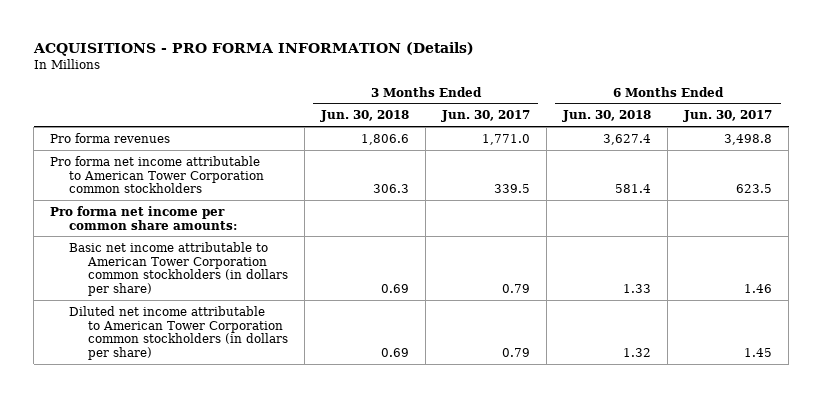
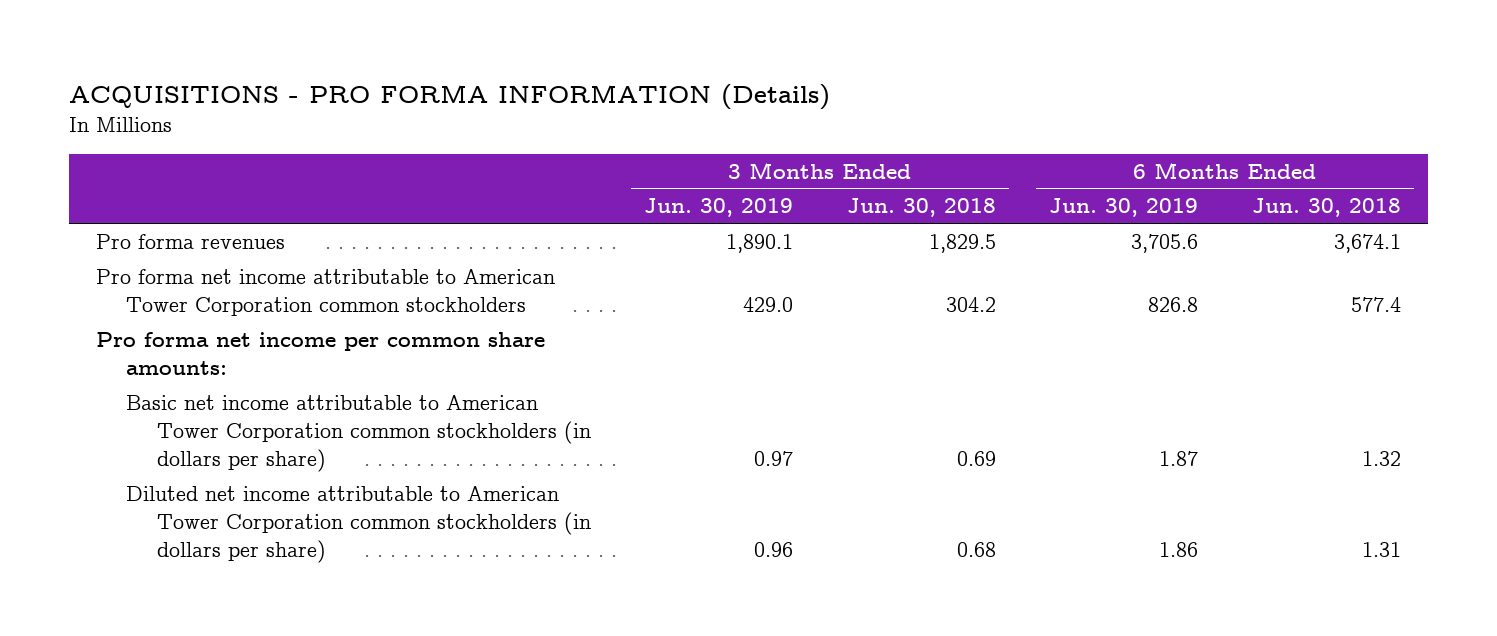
- | 3 Months Ended Jun. 30, 2018 | 3 Months Ended Jun. 30, 2017 | 6 Months Ended Jun. 30, 2018 | 6 Months Ended Jun. 30, 2017
+ | 3 Months Ended Jun. 30, 2019 | 3 Months Ended Jun. 30, 2018 | 6 Months Ended Jun. 30, 2019 | 6 Months Ended Jun. 30, 2018
- Pro forma revenues | 1,806.6 | 1,771.0 | 3,627.4 | 3,498.8
- Pro forma net income attributable to American Tower Corporation common stockholders | 306.3 | 339.5 | 581.4 | 623.5
+ Pro forma revenues | 1,890.1 | 1,829.5 | 3,705.6 | 3,674.1
+ Pro forma net income attributable to American Tower Corporation common stockholders | 429.0 | 304.2 | 826.8 | 577.4
- Basic net income attributable to American Tower Corporation common stockholders (in dollars per share) | 0.69 | 0.79 | 1.33 | 1.46
- Diluted net income attributable to American Tower Corporation common stockholders (in dollars per share) | 0.69 | 0.79 | 1.32 | 1.45
+ Basic net income attributable to American Tower Corporation common stockholders (in dollars per share) | 0.97 | 0.69 | 1.87 | 1.32
+ Diluted net income attributable to American Tower Corporation common stockholders (in dollars per share) | 0.96 | 0.68 | 1.86 | 1.31

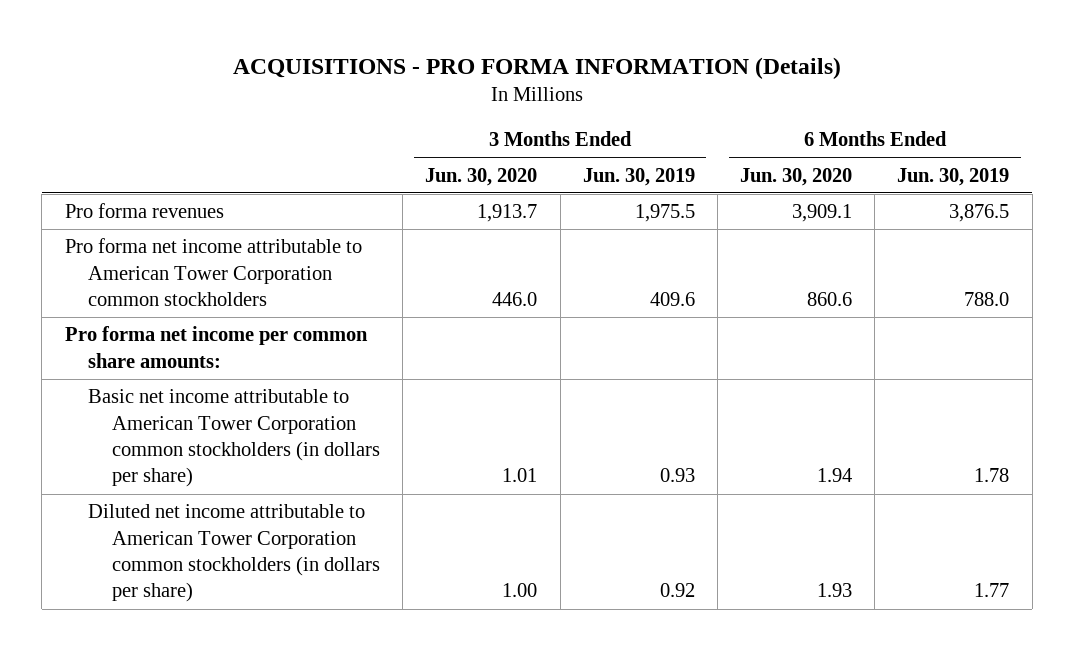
- | 3 Months Ended Jun. 30, 2019 | 3 Months Ended Jun. 30, 2018 | 6 Months Ended Jun. 30, 2019 | 6 Months Ended Jun. 30, 2018
+ | 3 Months Ended Jun. 30, 2020 | 3 Months Ended Jun. 30, 2019 | 6 Months Ended Jun. 30, 2020 | 6 Months Ended Jun. 30, 2019
- Pro forma revenues | 1,890.1 | 1,829.5 | 3,705.6 | 3,674.1
- Pro forma net income attributable to American Tower Corporation common stockholders | 429.0 | 304.2 | 826.8 | 577.4
+ Pro forma revenues | 1,913.7 | 1,975.5 | 3,909.1 | 3,876.5
+ Pro forma net income attributable to American Tower Corporation common stockholders | 446.0 | 409.6 | 860.6 | 788.0
- Basic net income attributable to American Tower Corporation common stockholders (in dollars per share) | 0.97 | 0.69 | 1.87 | 1.32
- Diluted net income attributable to American Tower Corporation common stockholders (in dollars per share) | 0.96 | 0.68 | 1.86 | 1.31
+ Basic net income attributable to American Tower Corporation common stockholders (in dollars per share) | 1.01 | 0.93 | 1.94 | 1.78
+ Diluted net income attributable to American Tower Corporation common stockholders (in dollars per share) | 1.00 | 0.92 | 1.93 | 1.77

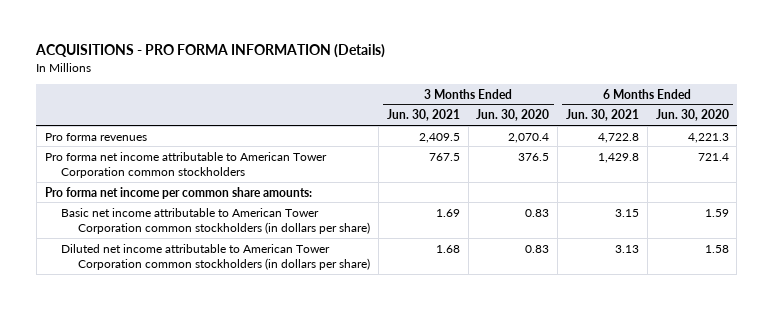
- | 3 Months Ended Jun. 30, 2020 | 3 Months Ended Jun. 30, 2019 | 6 Months Ended Jun. 30, 2020 | 6 Months Ended Jun. 30, 2019
+ | 3 Months Ended Jun. 30, 2021 | 3 Months Ended Jun. 30, 2020 | 6 Months Ended Jun. 30, 2021 | 6 Months Ended Jun. 30, 2020
- Pro forma revenues | 1,913.7 | 1,975.5 | 3,909.1 | 3,876.5
- Pro forma net income attributable to American Tower Corporation common stockholders | 446.0 | 409.6 | 860.6 | 788.0
+ Pro forma revenues | 2,409.5 | 2,070.4 | 4,722.8 | 4,221.3
+ Pro forma net income attributable to American Tower Corporation common stockholders | 767.5 | 376.5 | 1,429.8 | 721.4
- Basic net income attributable to American Tower Corporation common stockholders (in dollars per share) | 1.01 | 0.93 | 1.94 | 1.78
- Diluted net income attributable to American Tower Corporation common stockholders (in dollars per share) | 1.00 | 0.92 | 1.93 | 1.77
+ Basic net income attributable to American Tower Corporation common stockholders (in dollars per share) | 1.69 | 0.83 | 3.15 | 1.59
+ Diluted net income attributable to American Tower Corporation common stockholders (in dollars per share) | 1.68 | 0.83 | 3.13 | 1.58

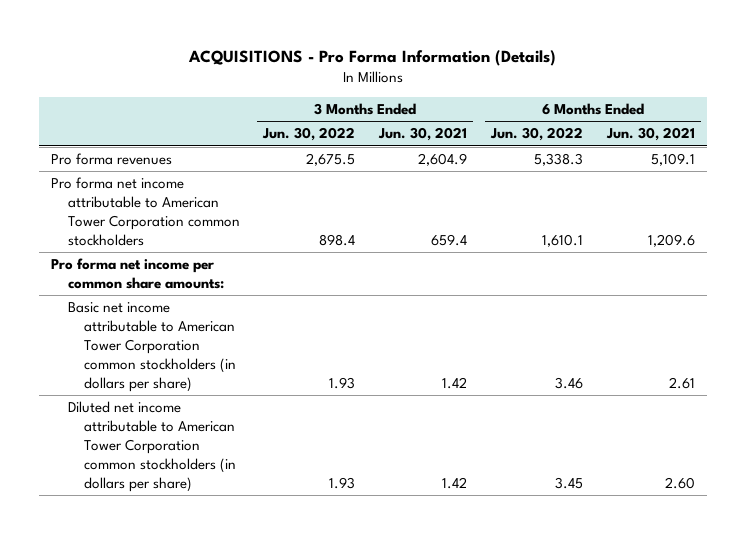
- ACQUISITIONS - PRO FORMA INFORMATION (Details)
+ ACQUISITIONS - Pro Forma Information (Details)
- | 3 Months Ended Jun. 30, 2021 | 3 Months Ended Jun. 30, 2020 | 6 Months Ended Jun. 30, 2021 | 6 Months Ended Jun. 30, 2020
+ | 3 Months Ended Jun. 30, 2022 | 3 Months Ended Jun. 30, 2021 | 6 Months Ended Jun. 30, 2022 | 6 Months Ended Jun. 30, 2021
- Pro forma revenues | 2,409.5 | 2,070.4 | 4,722.8 | 4,221.3
- Pro forma net income attributable to American Tower Corporation common stockholders | 767.5 | 376.5 | 1,429.8 | 721.4
+ Pro forma revenues | 2,675.5 | 2,604.9 | 5,338.3 | 5,109.1
+ Pro forma net income attributable to American Tower Corporation common stockholders | 898.4 | 659.4 | 1,610.1 | 1,209.6
- Basic net income attributable to American Tower Corporation common stockholders (in dollars per share) | 1.69 | 0.83 | 3.15 | 1.59
- Diluted net income attributable to American Tower Corporation common stockholders (in dollars per share) | 1.68 | 0.83 | 3.13 | 1.58
+ Basic net income attributable to American Tower Corporation common stockholders (in dollars per share) | 1.93 | 1.42 | 3.46 | 2.61
+ Diluted net income attributable to American Tower Corporation common stockholders (in dollars per share) | 1.93 | 1.42 | 3.45 | 2.60

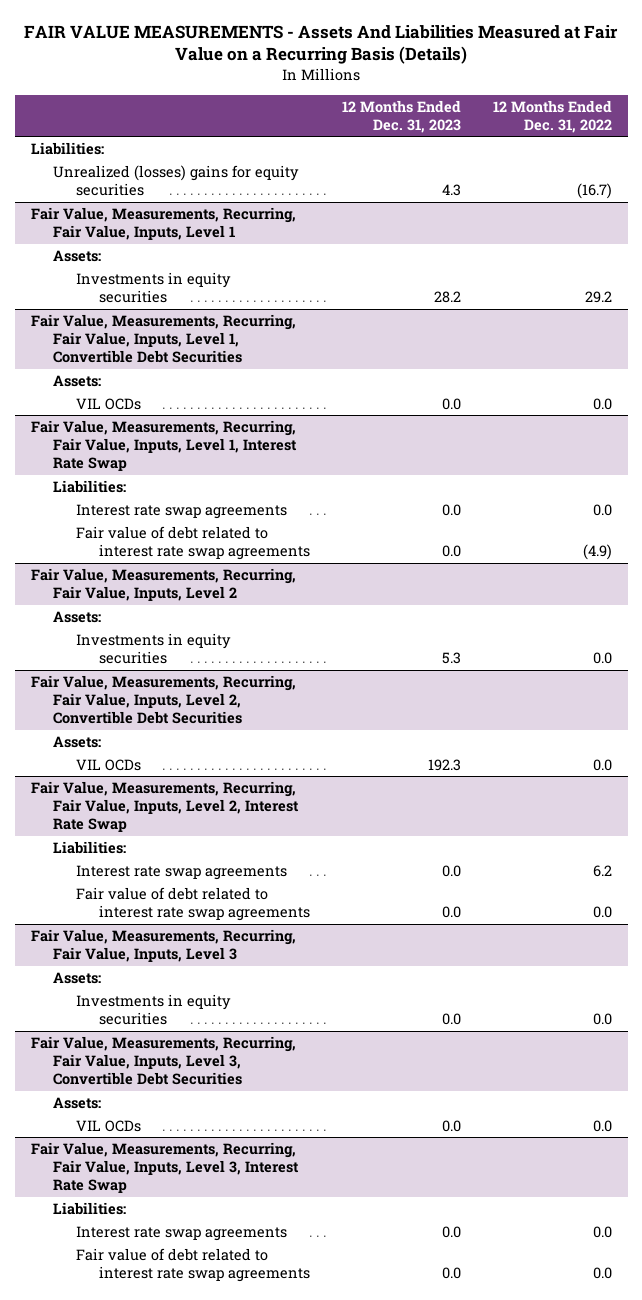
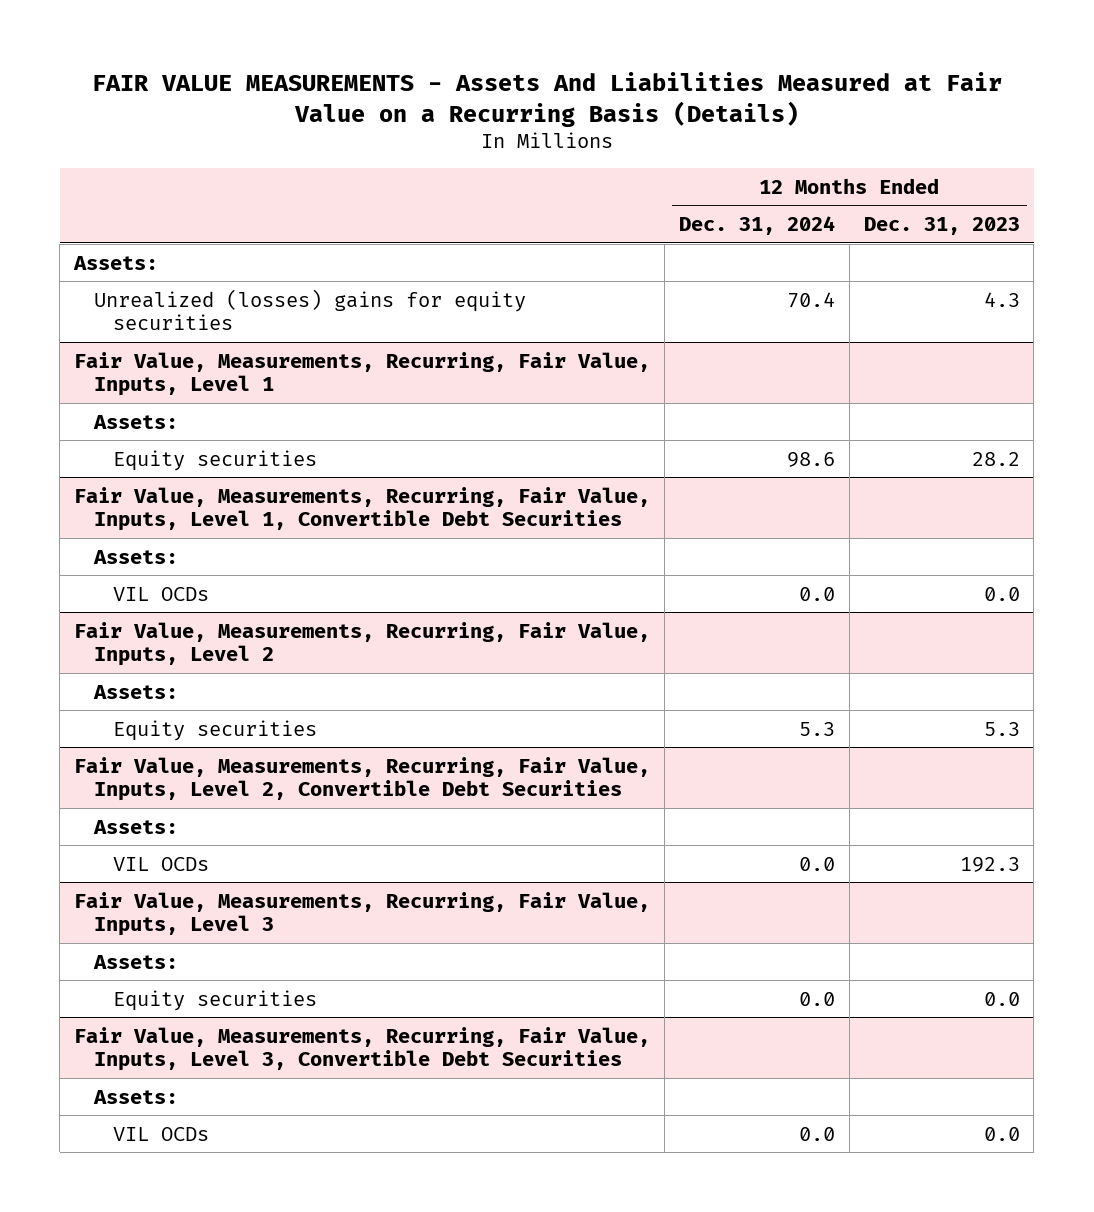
- | 12 Months Ended Dec. 31, 2023 | 12 Months Ended Dec. 31, 2022
+ | 12 Months Ended Dec. 31, 2024 | 12 Months Ended Dec. 31, 2023
- Liabilities:
+ Assets:
@ Fair Value, Measurements, Recurring, Fair Value, Inputs, Level 1
- Investments in equity securities | 28.2 | 29.2
+ Equity securities | 98.6 | 28.2
- Fair Value, Measurements, Recurring, Fair Value, Inputs, Level 1, Interest Rate Swap
- Liabilities:
- Interest rate swap agreements | 0.0 | 0.0
- Fair value of debt related to interest rate swap agreements | 0.0 | (4.9)
@ Fair Value, Measurements, Recurring, Fair Value, Inputs, Level 2
- Investments in equity securities | 5.3 | 0.0
+ Equity securities | 5.3 | 5.3
- Fair Value, Measurements, Recurring, Fair Value, Inputs, Level 2, Interest Rate Swap
- Liabilities:
- Interest rate swap agreements | 0.0 | 6.2
- Fair value of debt related to interest rate swap agreements | 0.0 | 0.0
@ Fair Value, Measurements, Recurring, Fair Value, Inputs, Level 3
- Investments in equity securities | 0.0 | 0.0
+ Equity securities | 0.0 | 0.0
- Fair Value, Measurements, Recurring, Fair Value, Inputs, Level 3, Interest Rate Swap
- Liabilities:
- Interest rate swap agreements | 0.0 | 0.0
- Fair value of debt related to interest rate swap agreements | 0.0 | 0.0

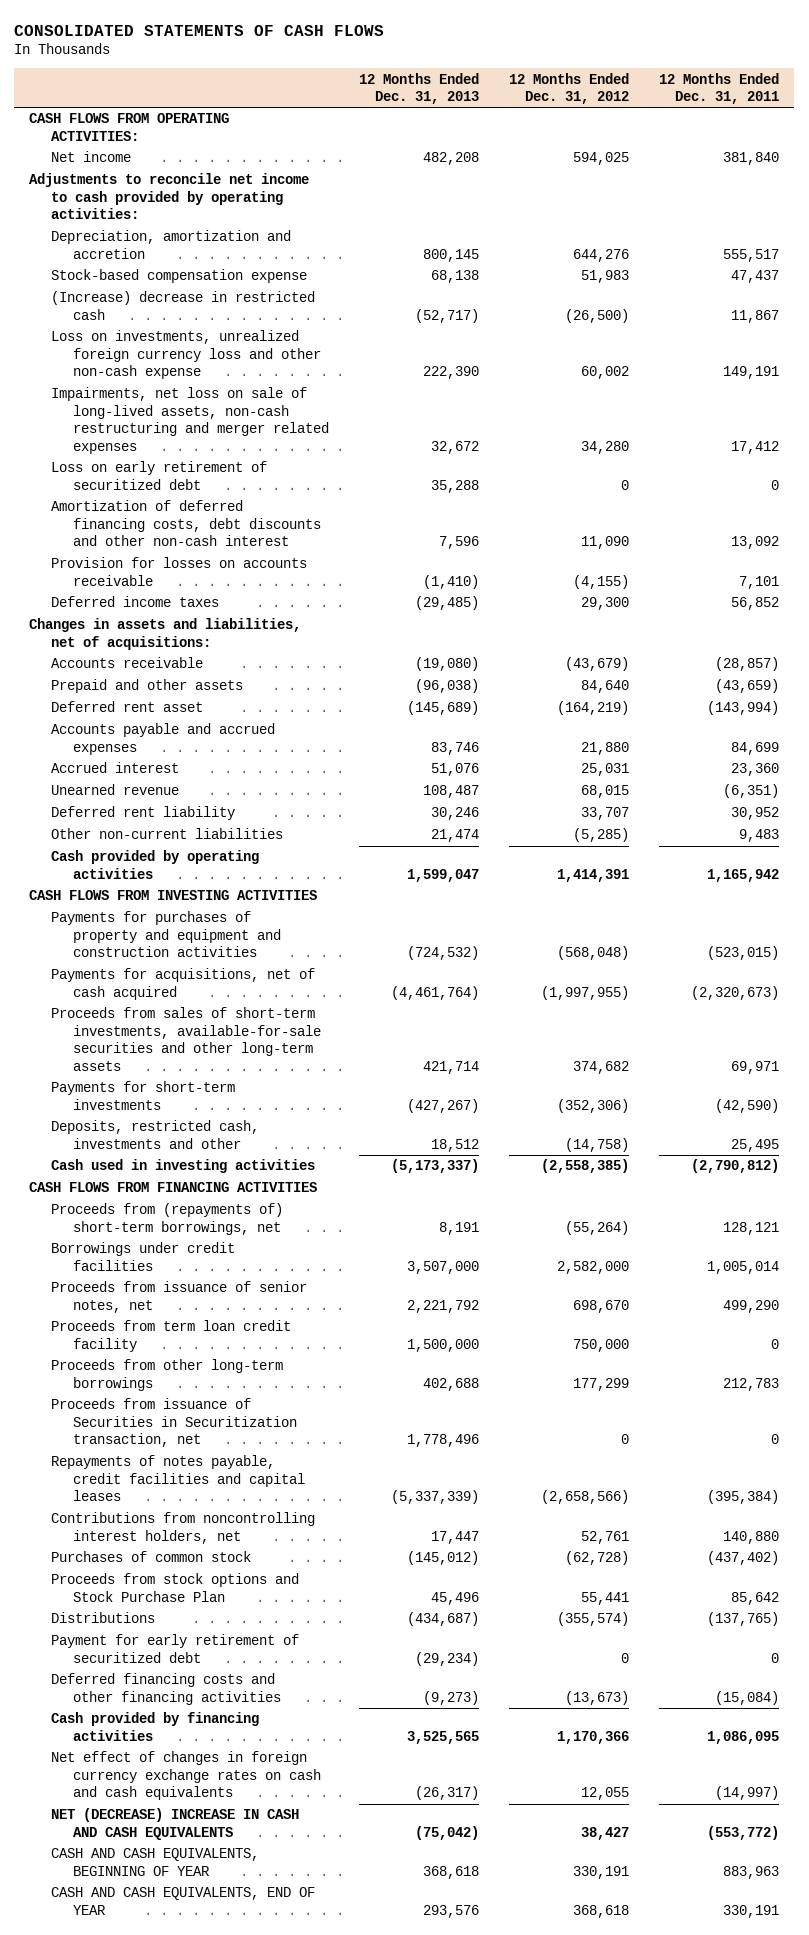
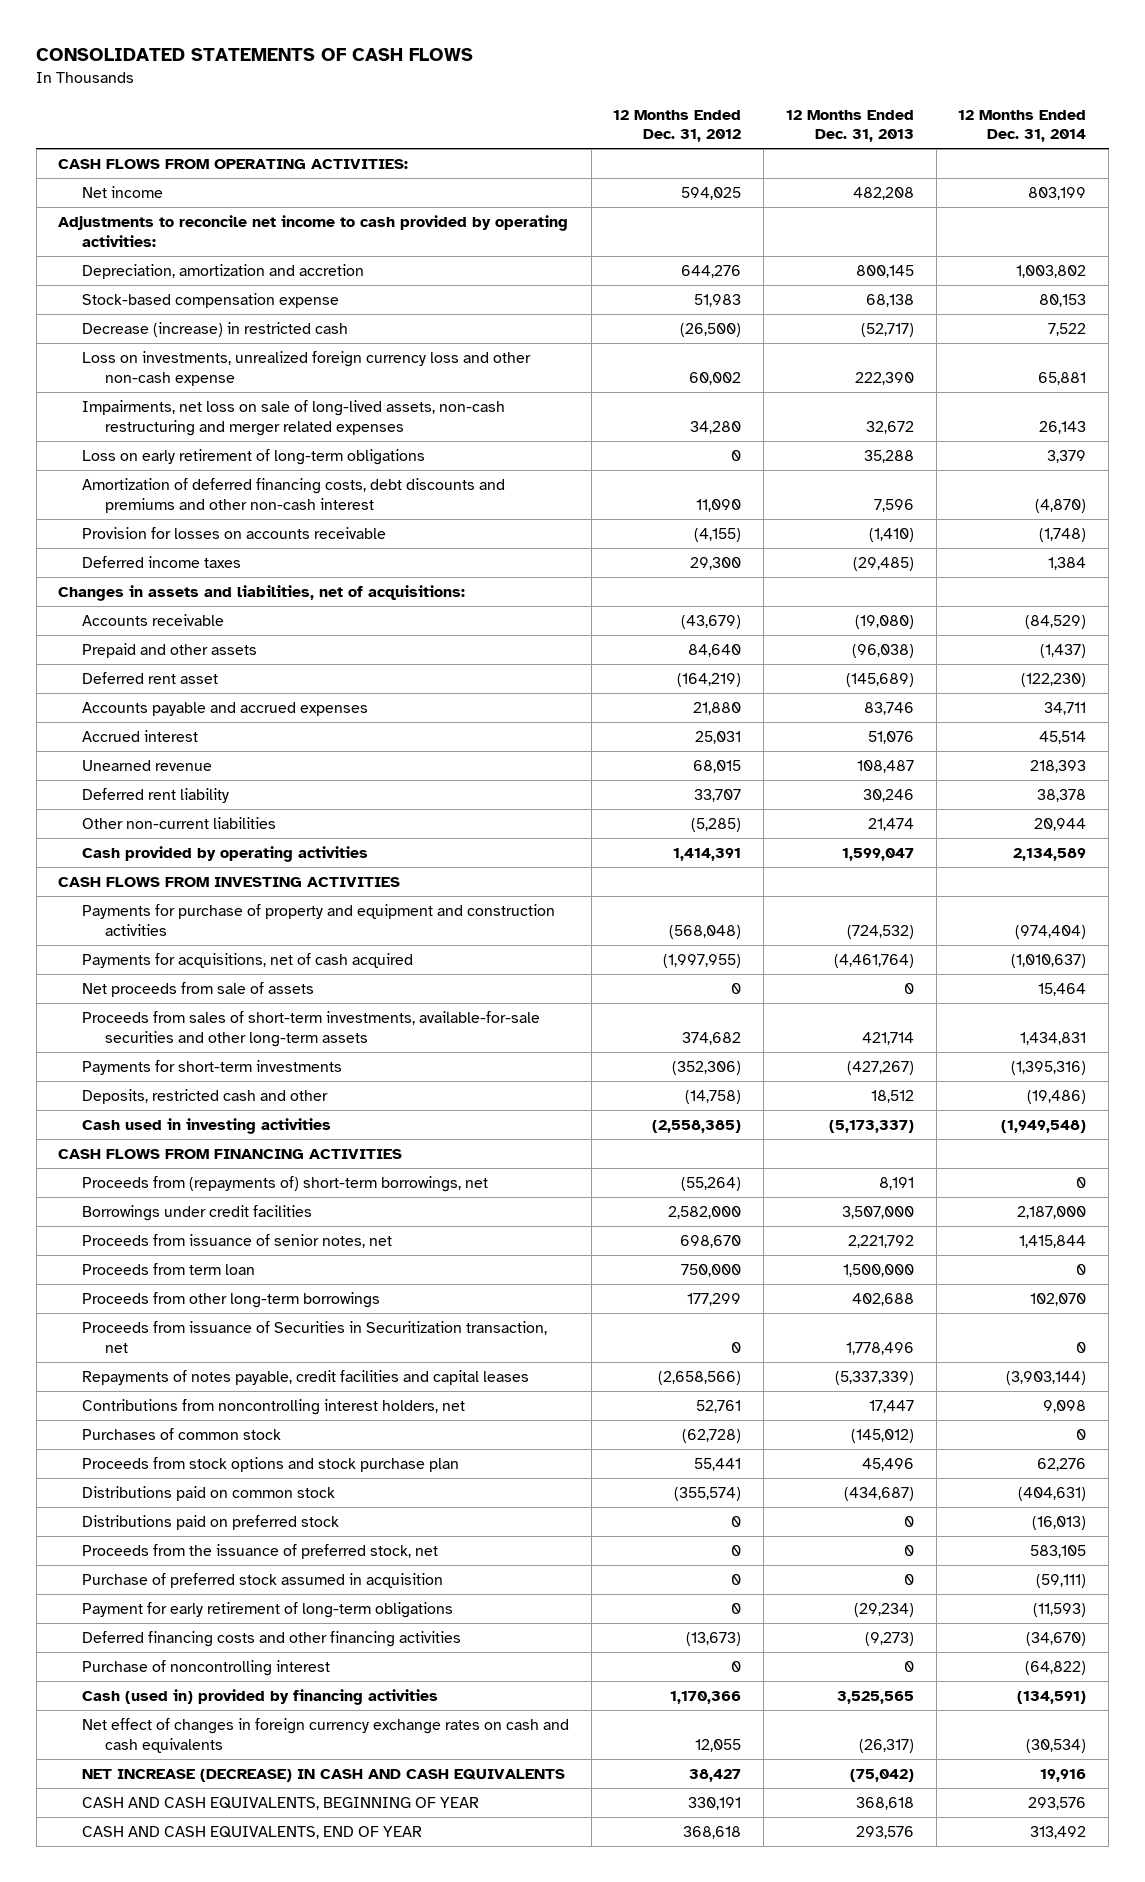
- | 12 Months Ended Dec. 31, 2013 | 12 Months Ended Dec. 31, 2012 | 12 Months Ended Dec. 31, 2011
+ | 12 Months Ended Dec. 31, 2012 | 12 Months Ended Dec. 31, 2013 | 12 Months Ended Dec. 31, 2014
- (Increase) decrease in restricted cash | (52,717) | (26,500) | 11,867
+ Decrease (increase) in restricted cash | (26,500) | (52,717) | 7,522
- Loss on early retirement of securitized debt | 35,288 | 0 | 0
- Amortization of deferred financing costs, debt discounts and other non-cash interest | 7,596 | 11,090 | 13,092
+ Loss on early retirement of long-term obligations | 0 | 35,288 | 3,379
+ Amortization of deferred financing costs, debt discounts and premiums and other non-cash interest | 11,090 | 7,596 | (4,870)
- Payments for purchases of property and equipment and construction activities | (724,532) | (568,048) | (523,015)
+ Payments for purchase of property and equipment and construction activities | (568,048) | (724,532) | (974,404)
+ Net proceeds from sale of assets | 0 | 0 | 15,464
- Deposits, restricted cash, investments and other | 18,512 | (14,758) | 25,495
+ Deposits, restricted cash and other | (14,758) | 18,512 | (19,486)
- Proceeds from term loan credit facility | 1,500,000 | 750,000 | 0
+ Proceeds from term loan | 750,000 | 1,500,000 | 0
- Proceeds from stock options and Stock Purchase Plan | 45,496 | 55,441 | 85,642
- Distributions | (434,687) | (355,574) | (137,765)
- Payment for early retirement of securitized debt | (29,234) | 0 | 0
+ Proceeds from stock options and stock purchase plan | 55,441 | 45,496 | 62,276
+ Distributions paid on common stock | (355,574) | (434,687) | (404,631)
+ Distributions paid on preferred stock | 0 | 0 | (16,013)
+ Proceeds from the issuance of preferred stock, net | 0 | 0 | 583,105
+ Purchase of preferred stock assumed in acquisition | 0 | 0 | (59,111)
+ Payment for early retirement of long-term obligations | 0 | (29,234) | (11,593)
- Cash provided by financing activities | 3,525,565 | 1,170,366 | 1,086,095
+ Purchase of noncontrolling interest | 0 | 0 | (64,822)
+ Cash (used in) provided by financing activities | 1,170,366 | 3,525,565 | (134,591)
- NET (DECREASE) INCREASE IN CASH AND CASH EQUIVALENTS | (75,042) | 38,427 | (553,772)
+ NET INCREASE (DECREASE) IN CASH AND CASH EQUIVALENTS | 38,427 | (75,042) | 19,916

